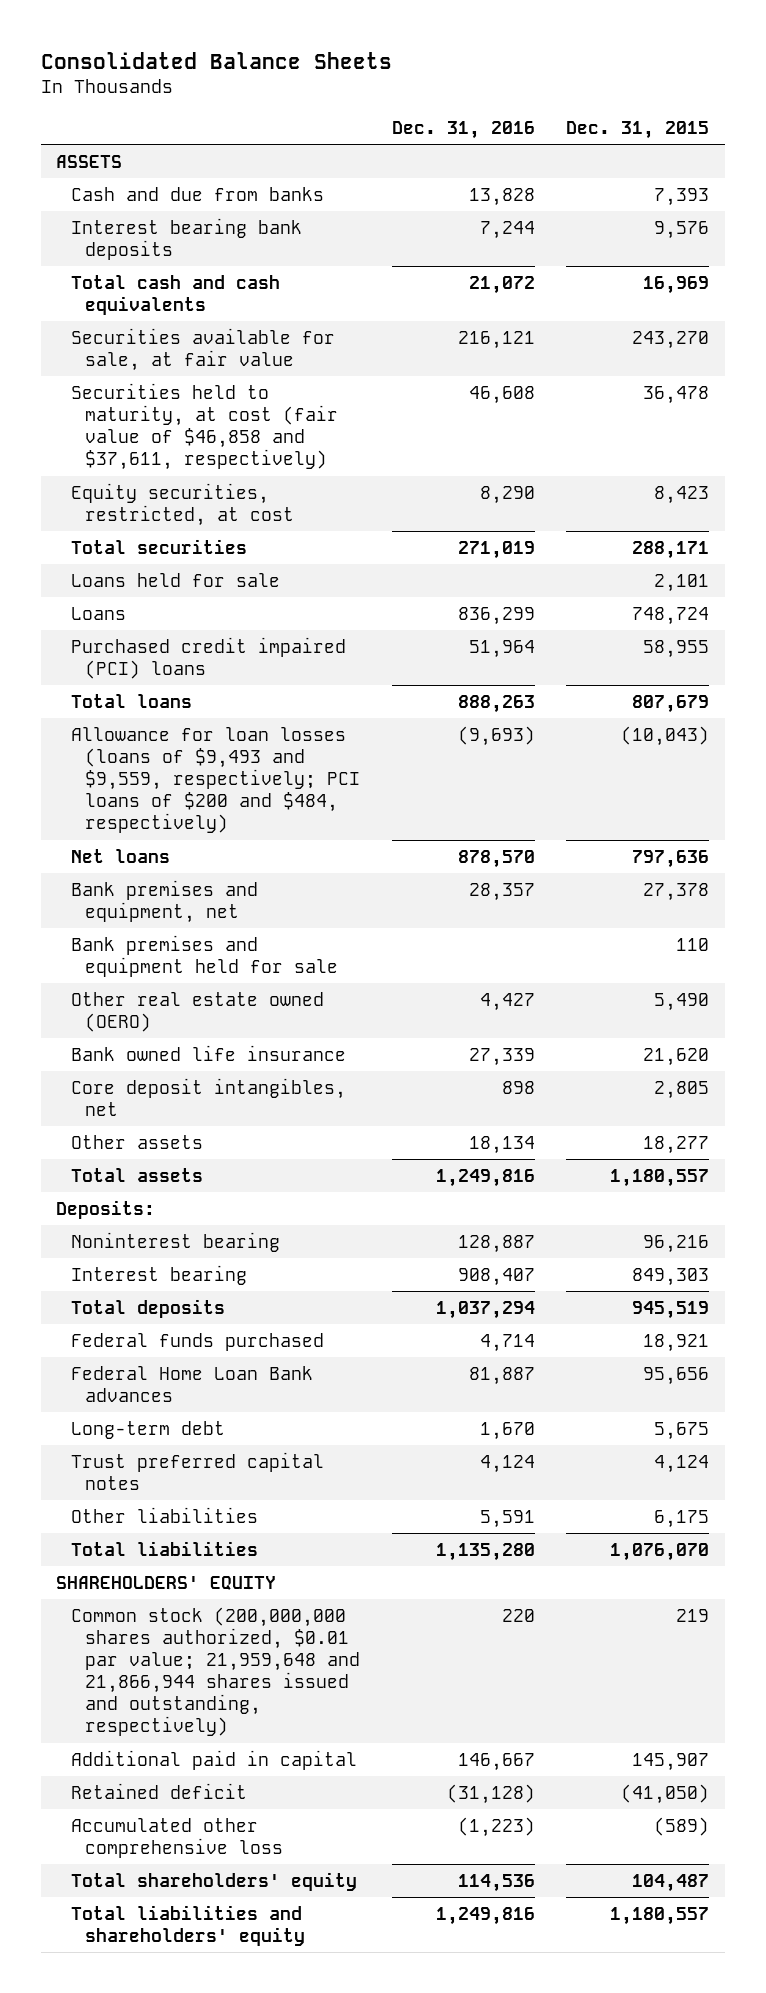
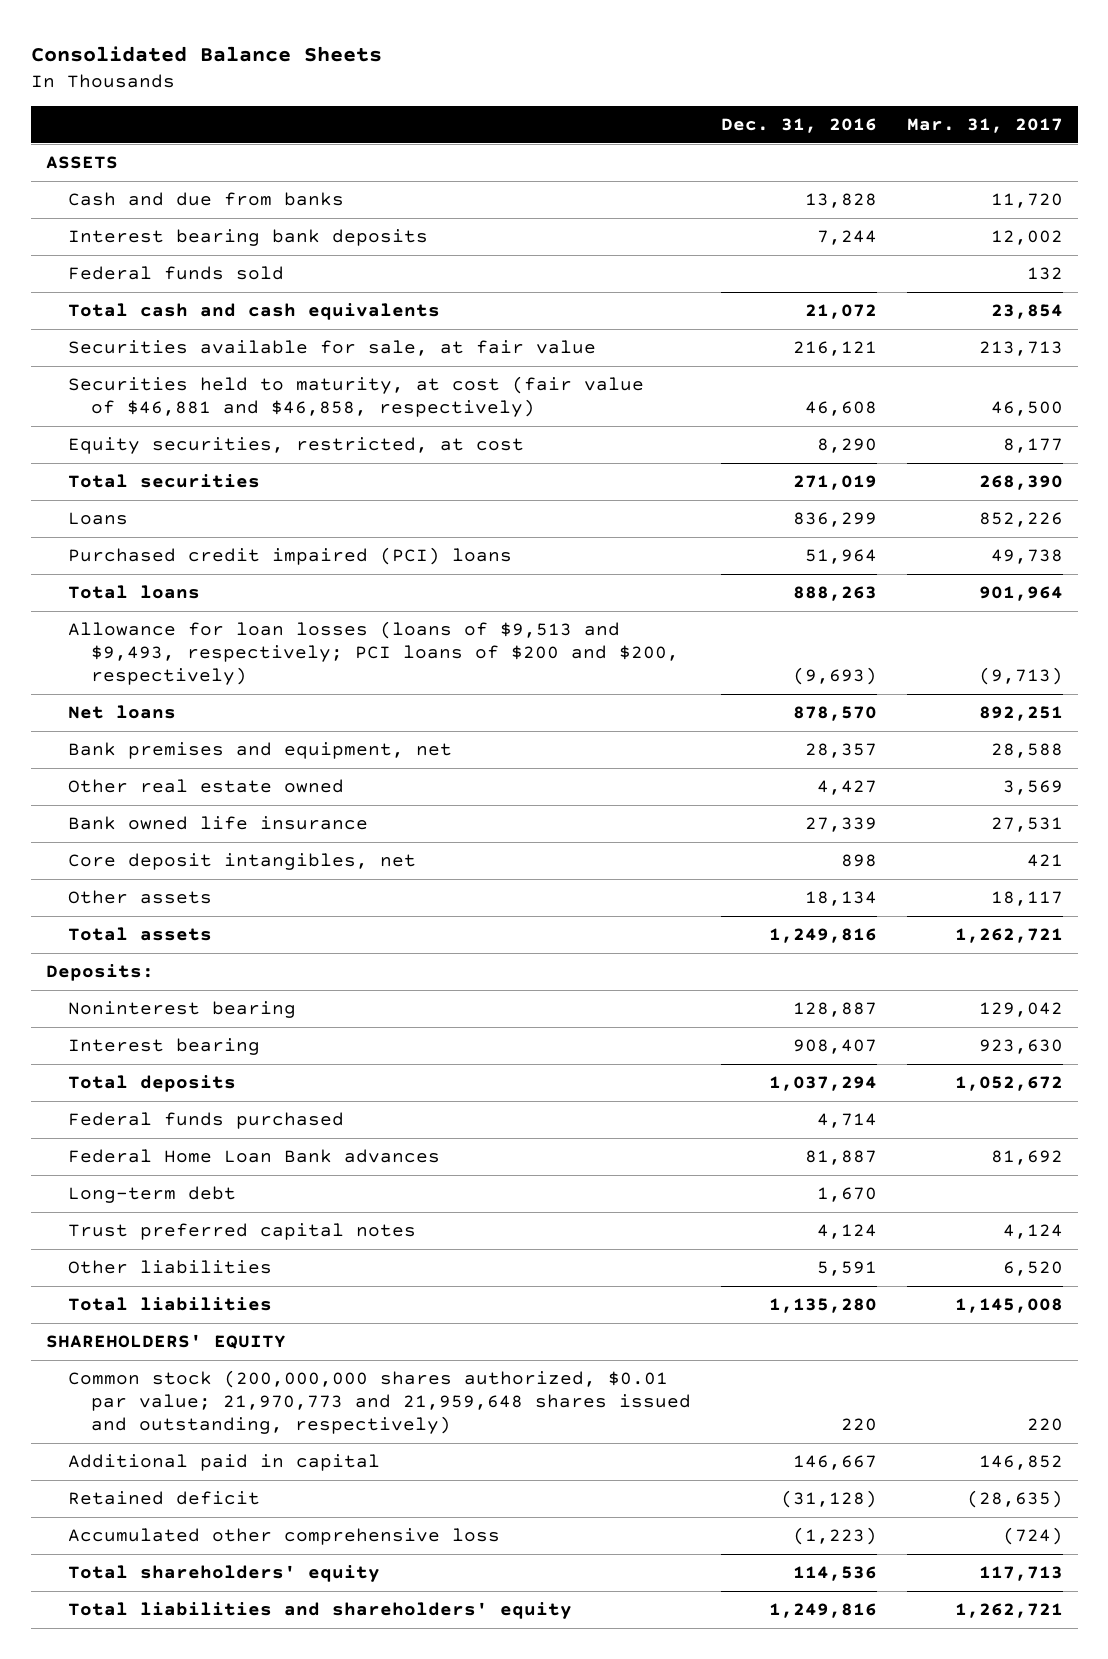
- | Dec. 31, 2016 | Dec. 31, 2015
+ | Dec. 31, 2016 | Mar. 31, 2017
+ Federal funds sold | | 132
- Securities held to maturity, at cost (fair value of $46,858 and $37,611, respectively) | 46,608 | 36,478
+ Securities held to maturity, at cost (fair value of $46,881 and $46,858, respectively) | 46,608 | 46,500
- Loans held for sale | | 2,101
- Allowance for loan losses (loans of $9,493 and $9,559, respectively; PCI loans of $200 and $484, respectively) | (9,693) | (10,043)
+ Allowance for loan losses (loans of $9,513 and $9,493, respectively; PCI loans of $200 and $200, respectively) | (9,693) | (9,713)
- Bank premises and equipment held for sale | | 110
- Other real estate owned (OERO) | 4,427 | 5,490
+ Other real estate owned | 4,427 | 3,569
- Common stock (200,000,000 shares authorized, $0.01 par value; 21,959,648 and 21,866,944 shares issued and outstanding, respectively) | 220 | 219
+ Common stock (200,000,000 shares authorized, $0.01 par value; 21,970,773 and 21,959,648 shares issued and outstanding, respectively) | 220 | 220

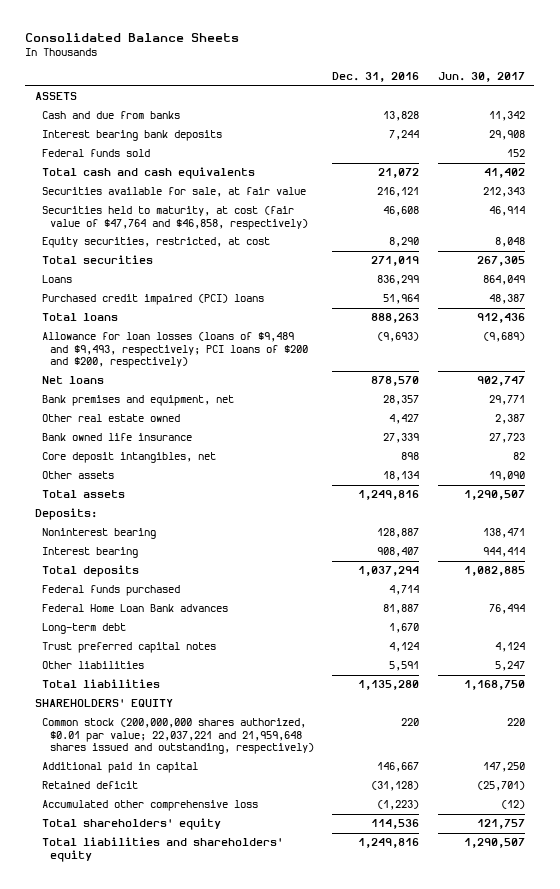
- | Dec. 31, 2016 | Mar. 31, 2017
+ | Dec. 31, 2016 | Jun. 30, 2017
- Securities held to maturity, at cost (fair value of $46,881 and $46,858, respectively) | 46,608 | 46,500
+ Securities held to maturity, at cost (fair value of $47,764 and $46,858, respectively) | 46,608 | 46,914
- Allowance for loan losses (loans of $9,513 and $9,493, respectively; PCI loans of $200 and $200, respectively) | (9,693) | (9,713)
+ Allowance for loan losses (loans of $9,489 and $9,493, respectively; PCI loans of $200 and $200, respectively) | (9,693) | (9,689)
- Common stock (200,000,000 shares authorized, $0.01 par value; 21,970,773 and 21,959,648 shares issued and outstanding, respectively) | 220 | 220
+ Common stock (200,000,000 shares authorized, $0.01 par value; 22,037,221 and 21,959,648 shares issued and outstanding, respectively) | 220 | 220

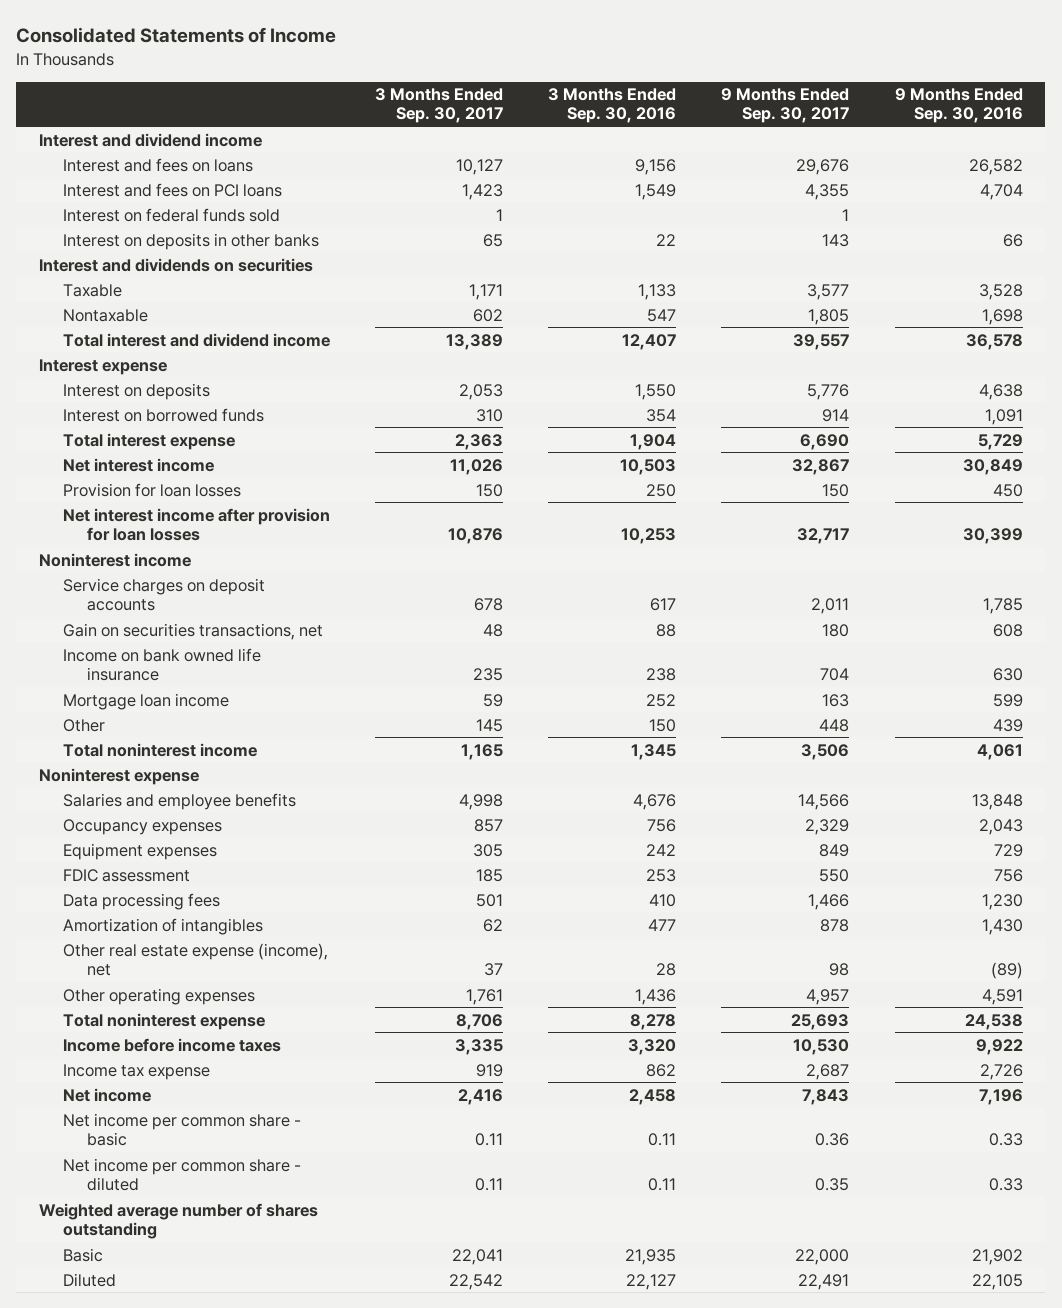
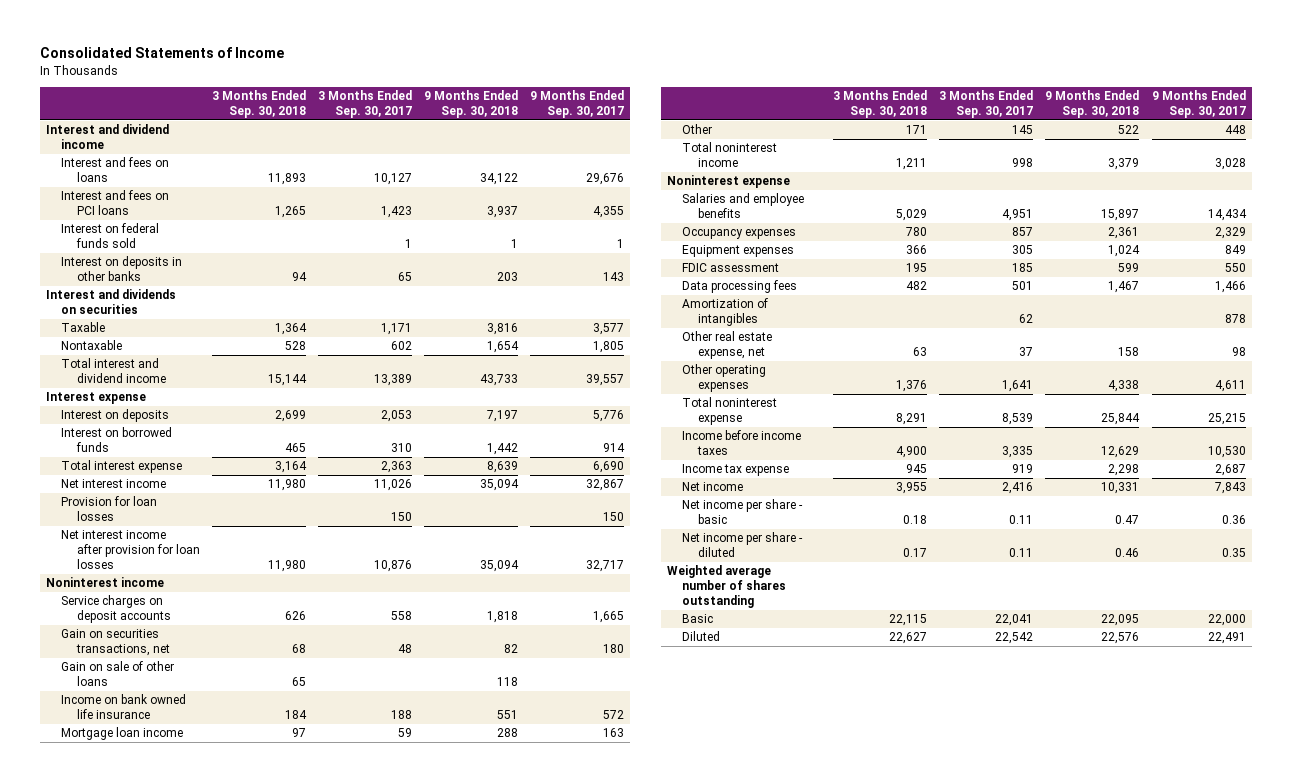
- | 3 Months Ended Sep. 30, 2017 | 3 Months Ended Sep. 30, 2016 | 9 Months Ended Sep. 30, 2017 | 9 Months Ended Sep. 30, 2016
+ | 3 Months Ended Sep. 30, 2018 | 3 Months Ended Sep. 30, 2017 | 9 Months Ended Sep. 30, 2018 | 9 Months Ended Sep. 30, 2017
- Service charges on deposit accounts | 678 | 617 | 2,011 | 1,785
+ Service charges on deposit accounts | 626 | 558 | 1,818 | 1,665
- Income on bank owned life insurance | 235 | 238 | 704 | 630
+ Gain on sale of other loans | 65 | | 118 |
+ Income on bank owned life insurance | 184 | 188 | 551 | 572
- Total noninterest income | 1,165 | 1,345 | 3,506 | 4,061
+ Total noninterest income | 1,211 | 998 | 3,379 | 3,028
- Salaries and employee benefits | 4,998 | 4,676 | 14,566 | 13,848
+ Salaries and employee benefits | 5,029 | 4,951 | 15,897 | 14,434
- Other real estate expense (income), net | 37 | 28 | 98 | (89)
- Other operating expenses | 1,761 | 1,436 | 4,957 | 4,591
- Total noninterest expense | 8,706 | 8,278 | 25,693 | 24,538
+ Other real estate expense, net | 63 | 37 | 158 | 98
+ Other operating expenses | 1,376 | 1,641 | 4,338 | 4,611
+ Total noninterest expense | 8,291 | 8,539 | 25,844 | 25,215
- Net income per common share - basic | 0.11 | 0.11 | 0.36 | 0.33
- Net income per common share - diluted | 0.11 | 0.11 | 0.35 | 0.33
+ Net income per share - basic | 0.18 | 0.11 | 0.47 | 0.36
+ Net income per share - diluted | 0.17 | 0.11 | 0.46 | 0.35

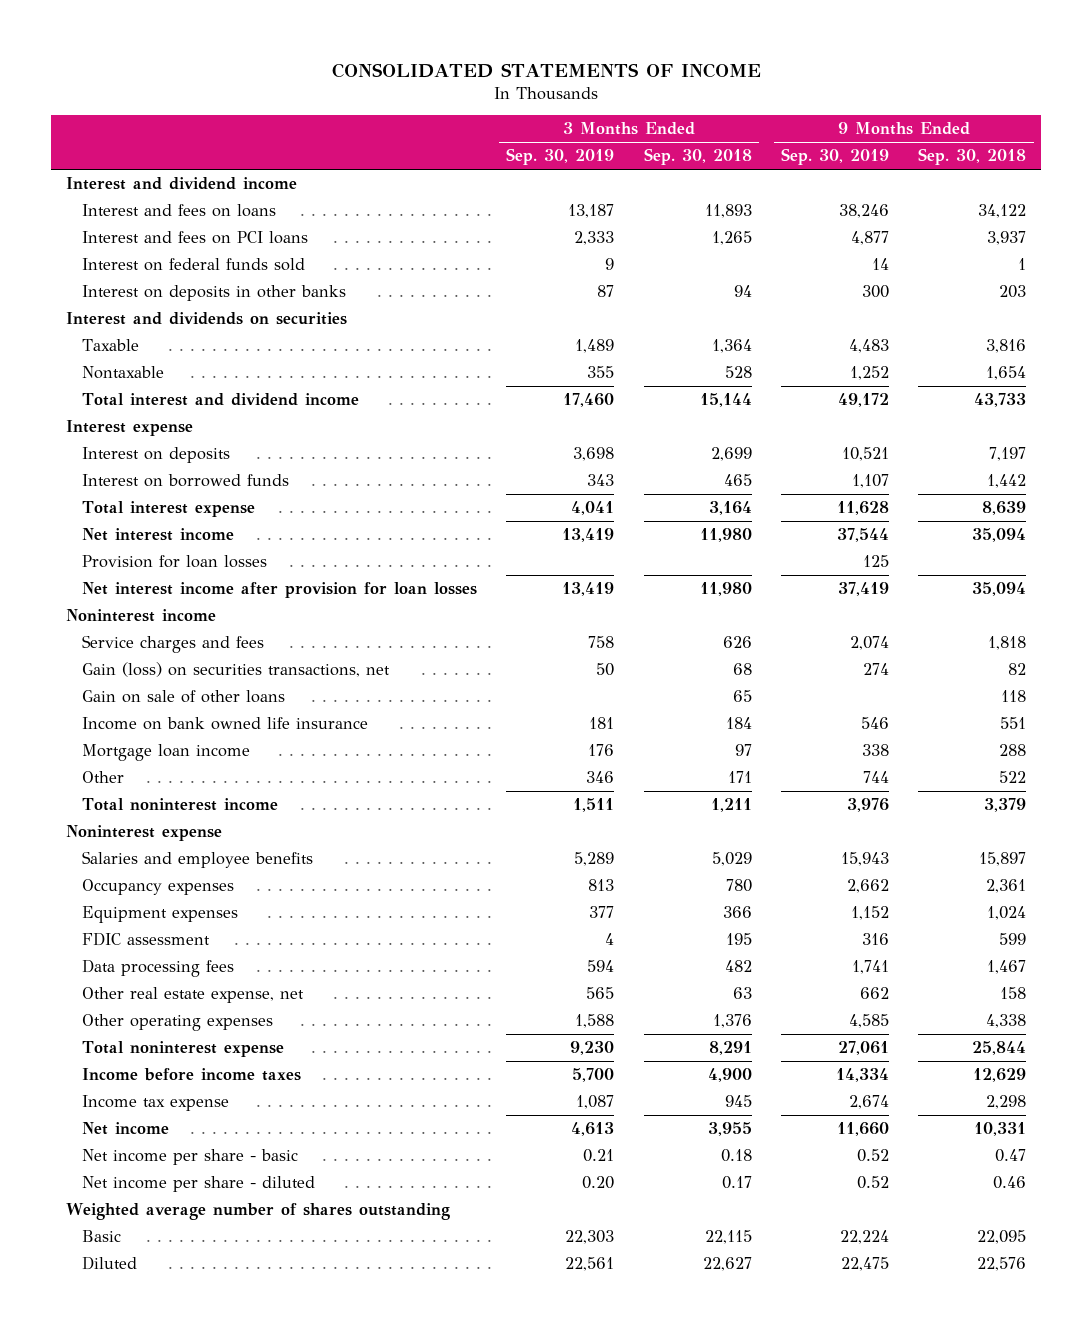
- Consolidated Statements of Income
+ CONSOLIDATED STATEMENTS OF INCOME
- | 3 Months Ended Sep. 30, 2018 | 3 Months Ended Sep. 30, 2017 | 9 Months Ended Sep. 30, 2018 | 9 Months Ended Sep. 30, 2017
+ | 3 Months Ended Sep. 30, 2019 | 3 Months Ended Sep. 30, 2018 | 9 Months Ended Sep. 30, 2019 | 9 Months Ended Sep. 30, 2018
- Service charges on deposit accounts | 626 | 558 | 1,818 | 1,665
- Gain on securities transactions, net | 68 | 48 | 82 | 180
+ Service charges and fees | 758 | 626 | 2,074 | 1,818
+ Gain (loss) on securities transactions, net | 50 | 68 | 274 | 82
- Amortization of intangibles | | 62 | | 878

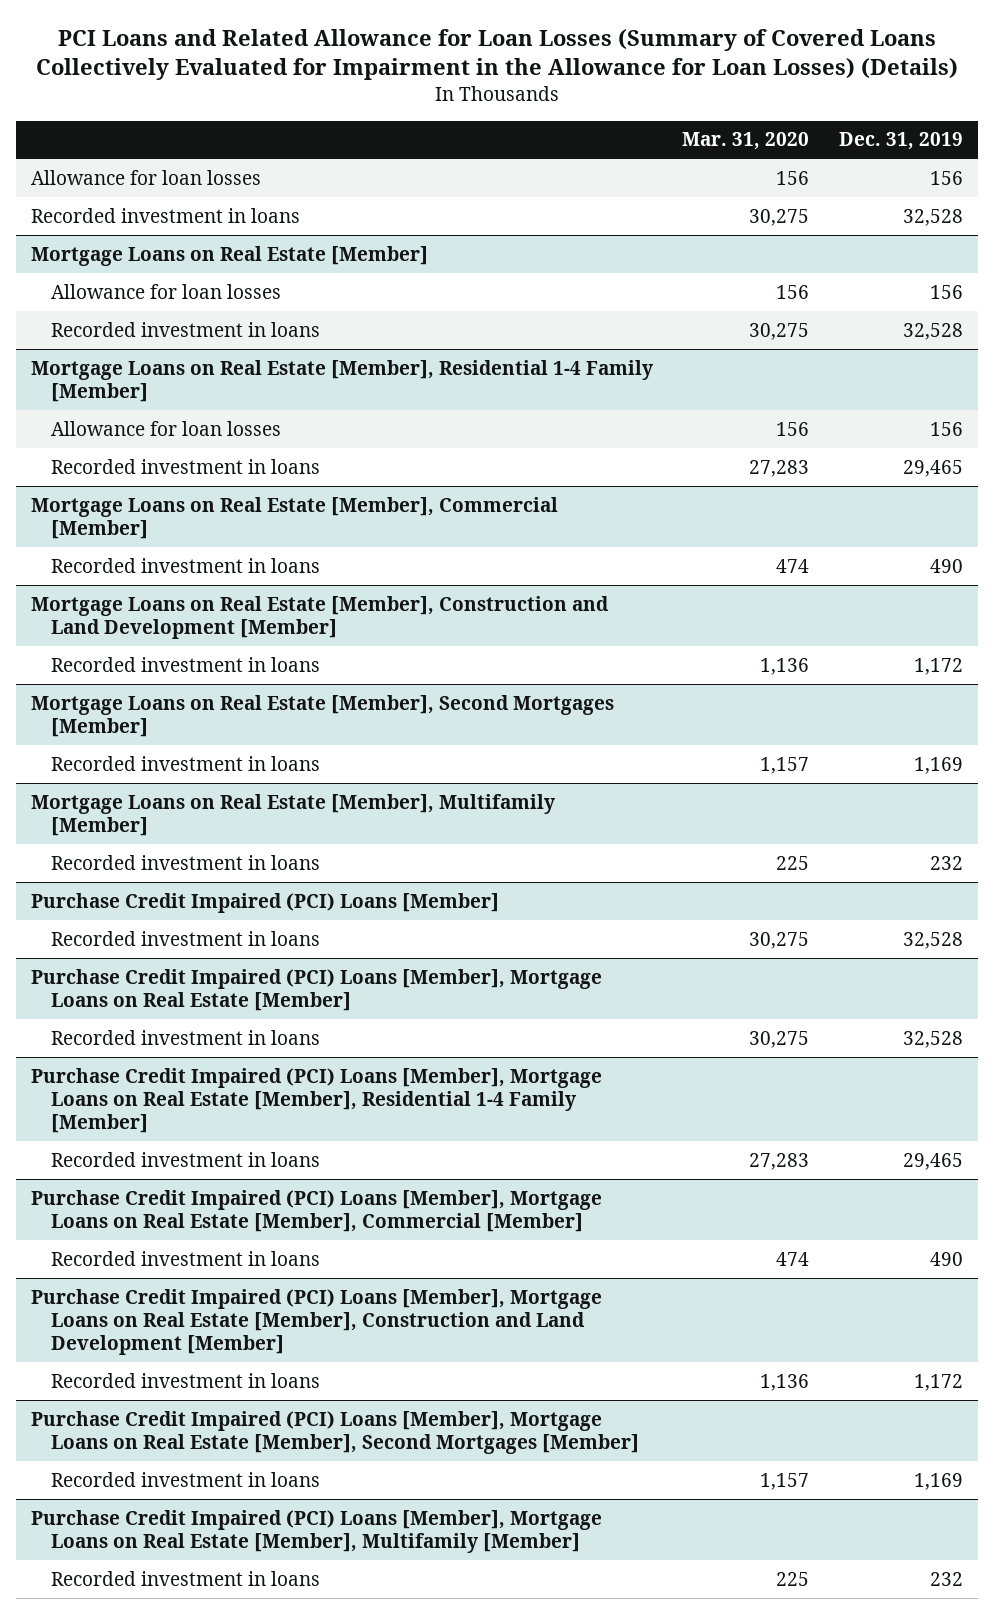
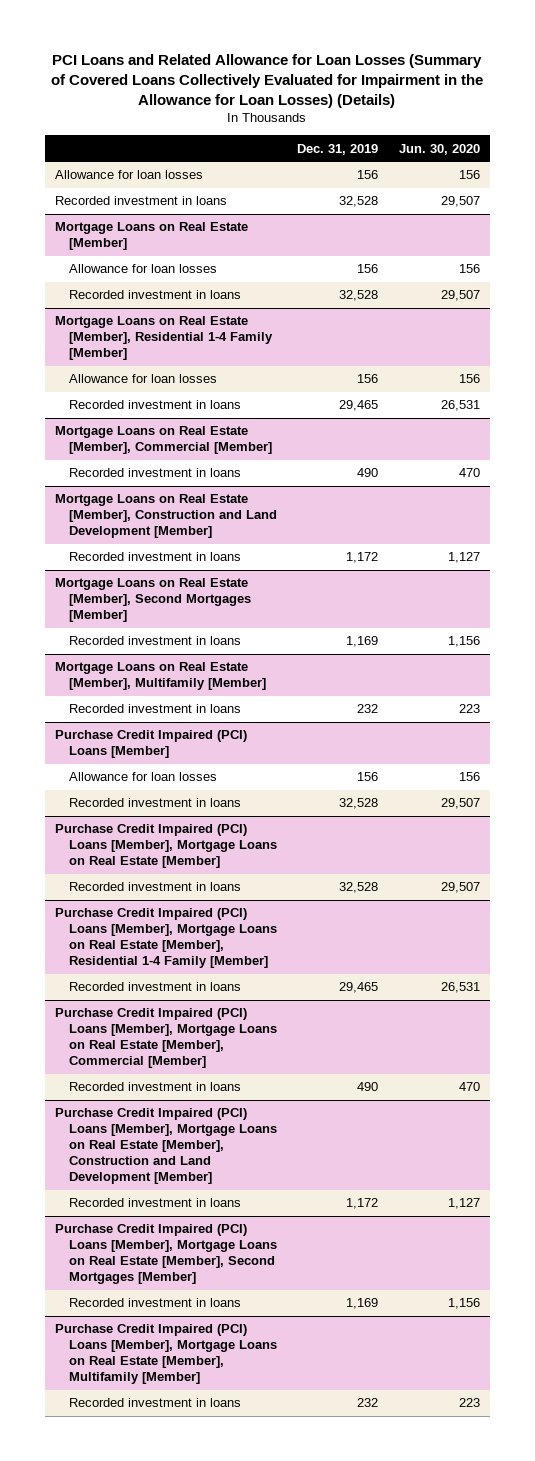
- | Mar. 31, 2020 | Dec. 31, 2019
+ | Dec. 31, 2019 | Jun. 30, 2020
@ Purchase Credit Impaired (PCI) Loans [Member]
+ Allowance for loan losses | 156 | 156

